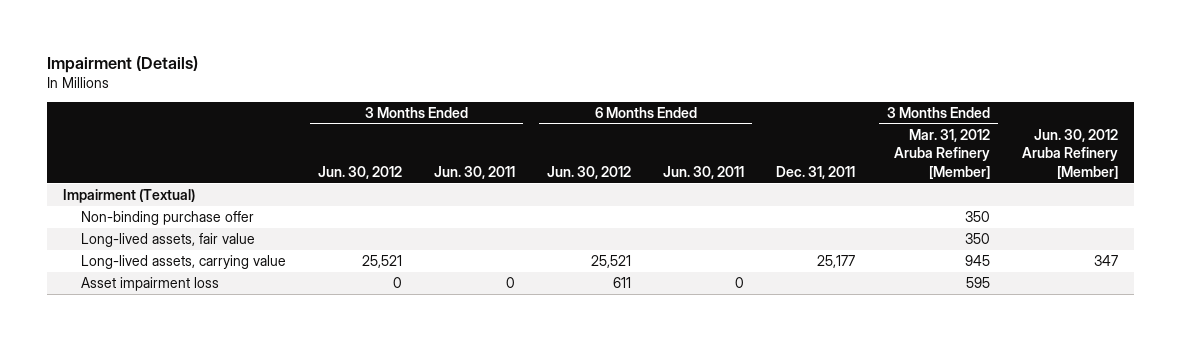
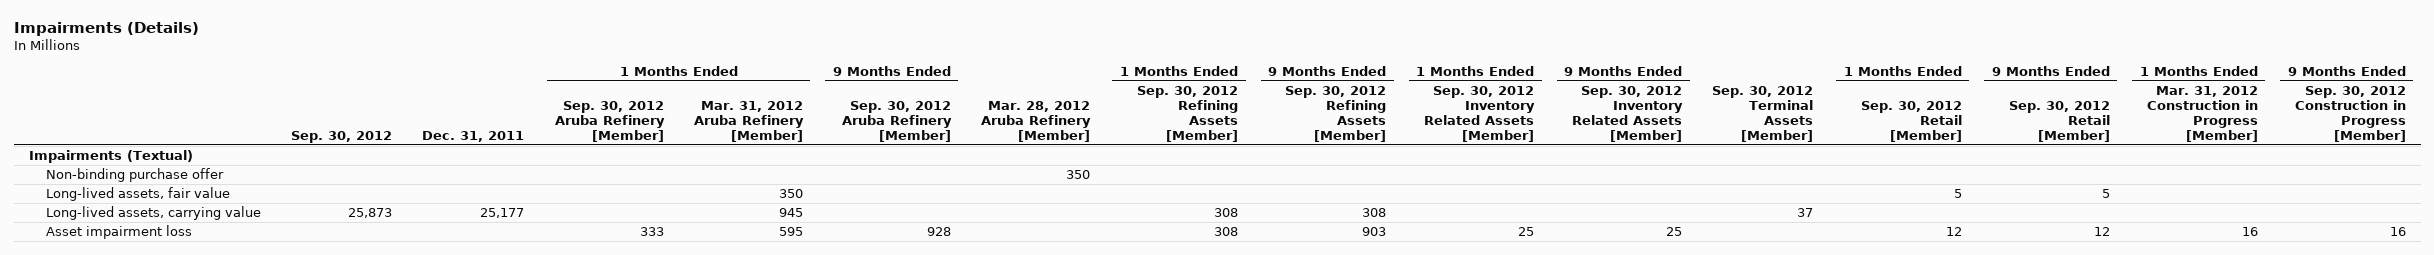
- Impairment (Details)
+ Impairments (Details)
- | 3 Months Ended Jun. 30, 2012 | 3 Months Ended Jun. 30, 2011 | 6 Months Ended Jun. 30, 2012 | 6 Months Ended Jun. 30, 2011 | Dec. 31, 2011 | 3 Months Ended Mar. 31, 2012 Aruba Refinery [Member] | Jun. 30, 2012 Aruba Refinery [Member]
+ | Sep. 30, 2012 | Dec. 31, 2011 | 1 Months Ended Sep. 30, 2012 Aruba Refinery [Member] | 1 Months Ended Mar. 31, 2012 Aruba Refinery [Member] | 9 Months Ended Sep. 30, 2012 Aruba Refinery [Member] | Mar. 28, 2012 Aruba Refinery [Member] | 1 Months Ended Sep. 30, 2012 Refining Assets [Member] | 9 Months Ended Sep. 30, 2012 Refining Assets [Member] | 1 Months Ended Sep. 30, 2012 Inventory Related Assets [Member] | 9 Months Ended Sep. 30, 2012 Inventory Related Assets [Member] | Sep. 30, 2012 Terminal Assets [Member] | 1 Months Ended Sep. 30, 2012 Retail [Member] | 9 Months Ended Sep. 30, 2012 Retail [Member] | 1 Months Ended Mar. 31, 2012 Construction in Progress [Member] | 9 Months Ended Sep. 30, 2012 Construction in Progress [Member]
- Impairment (Textual)
+ Impairments (Textual)

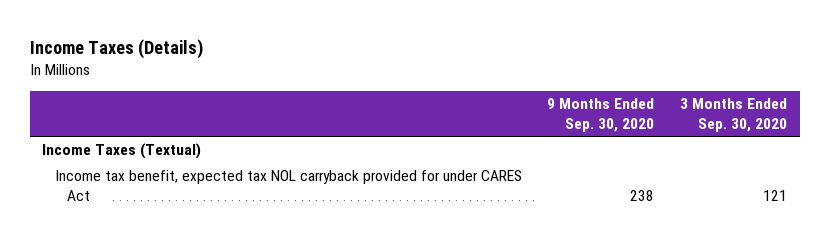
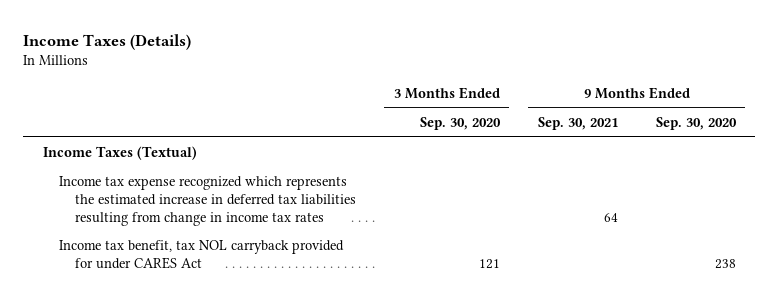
- | 9 Months Ended Sep. 30, 2020 | 3 Months Ended Sep. 30, 2020
+ | 3 Months Ended Sep. 30, 2020 | 9 Months Ended Sep. 30, 2021 | 9 Months Ended Sep. 30, 2020
- Income tax benefit, expected tax NOL carryback provided for under CARES Act | 238 | 121
+ Income tax expense recognized which represents the estimated increase in deferred tax liabilities resulting from change in income tax rates | | 64 |
+ Income tax benefit, tax NOL carryback provided for under CARES Act | 121 | | 238

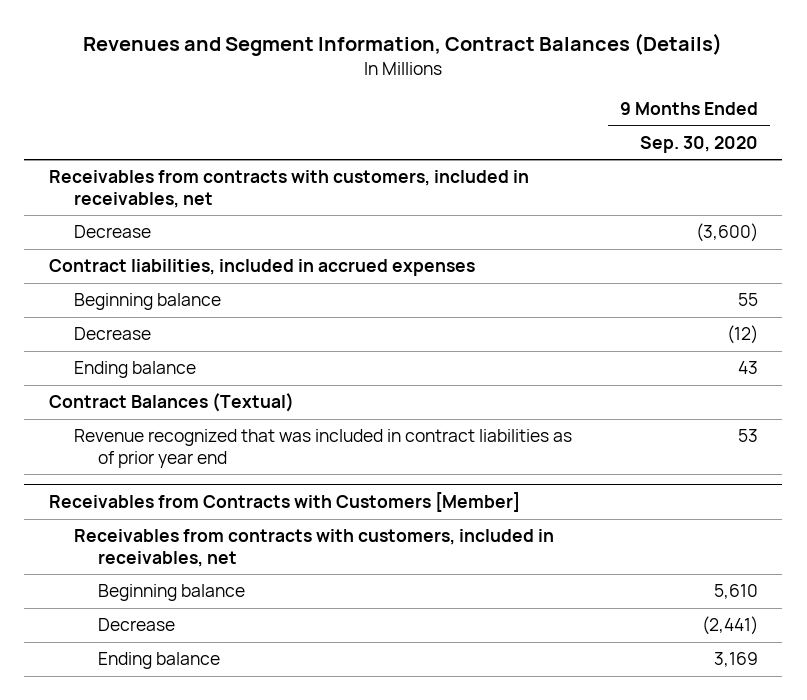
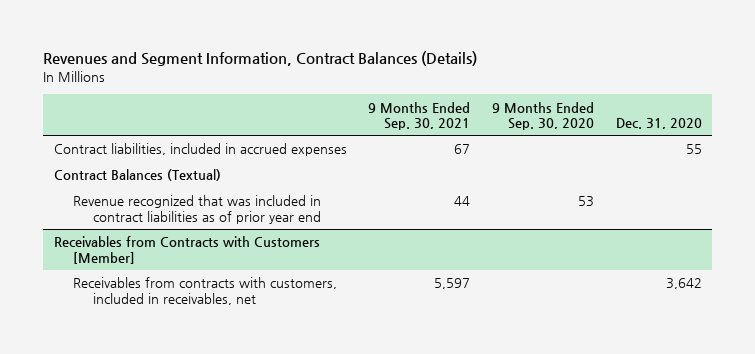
- | 9 Months Ended Sep. 30, 2020
+ | 9 Months Ended Sep. 30, 2021 | 9 Months Ended Sep. 30, 2020 | Dec. 31, 2020
- Receivables from contracts with customers, included in receivables, net
- Decrease | (3,600)
- Beginning balance | 55
- Decrease | (12)
- Ending balance | 43
@ Receivables from Contracts with Customers [Member]
- Beginning balance | 5,610
- Decrease | (2,441)
- Ending balance | 3,169

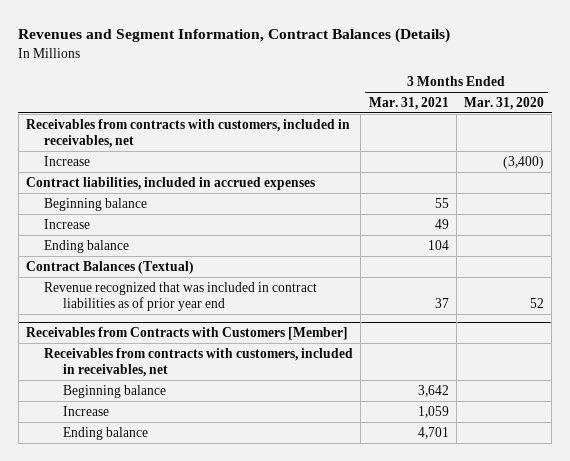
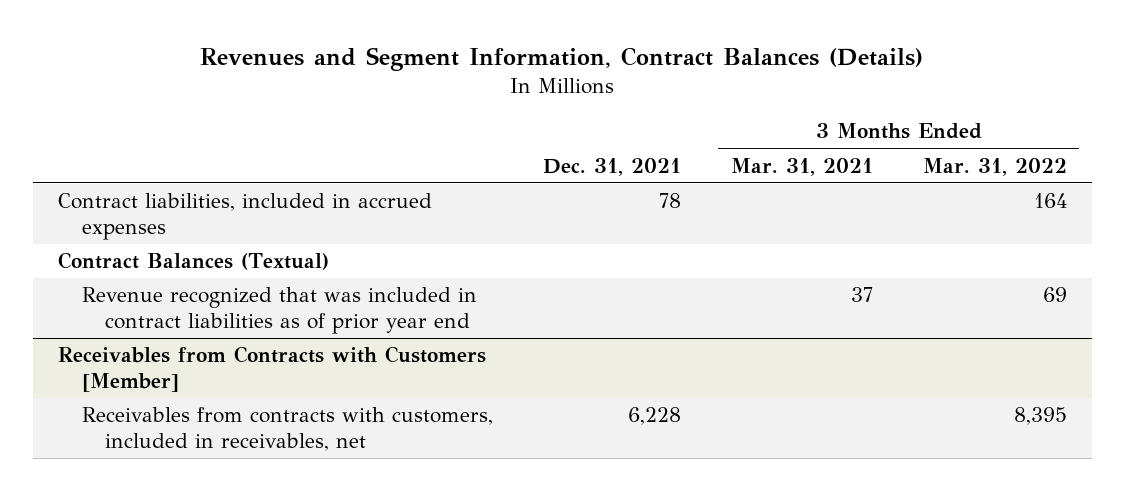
- | 3 Months Ended Mar. 31, 2021 | 3 Months Ended Mar. 31, 2020
+ | Dec. 31, 2021 | 3 Months Ended Mar. 31, 2021 | 3 Months Ended Mar. 31, 2022
- Receivables from contracts with customers, included in receivables, net
- Increase | | (3,400)
- Beginning balance | 55 |
- Increase | 49 |
- Ending balance | 104 |
@ Receivables from Contracts with Customers [Member]
- Beginning balance | 3,642 |
- Increase | 1,059 |
- Ending balance | 4,701 |

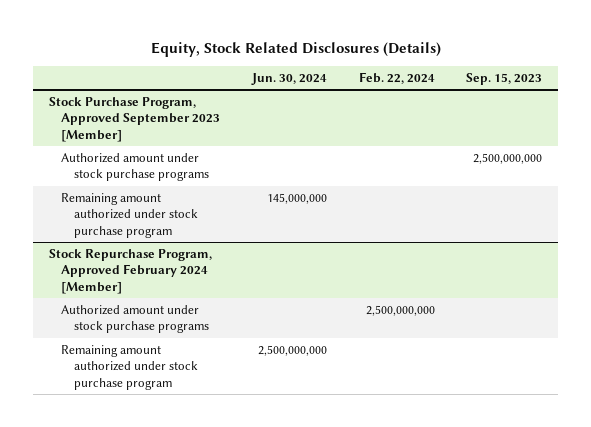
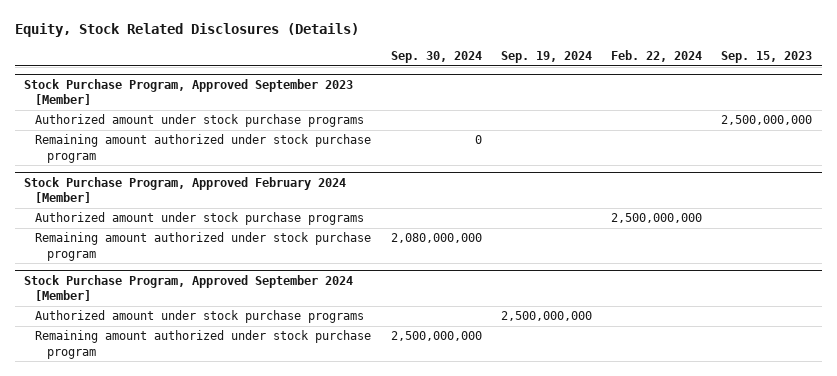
- | Jun. 30, 2024 | Feb. 22, 2024 | Sep. 15, 2023
+ | Sep. 30, 2024 | Sep. 19, 2024 | Feb. 22, 2024 | Sep. 15, 2023
- Stock Repurchase Program, Approved February 2024 [Member]
+ Stock Purchase Program, Approved February 2024 [Member]
+ Stock Purchase Program, Approved September 2024 [Member]
+ Authorized amount under stock purchase programs | | 2,500,000,000 | |
+ Remaining amount authorized under stock purchase program | 2,500,000,000 | | |

